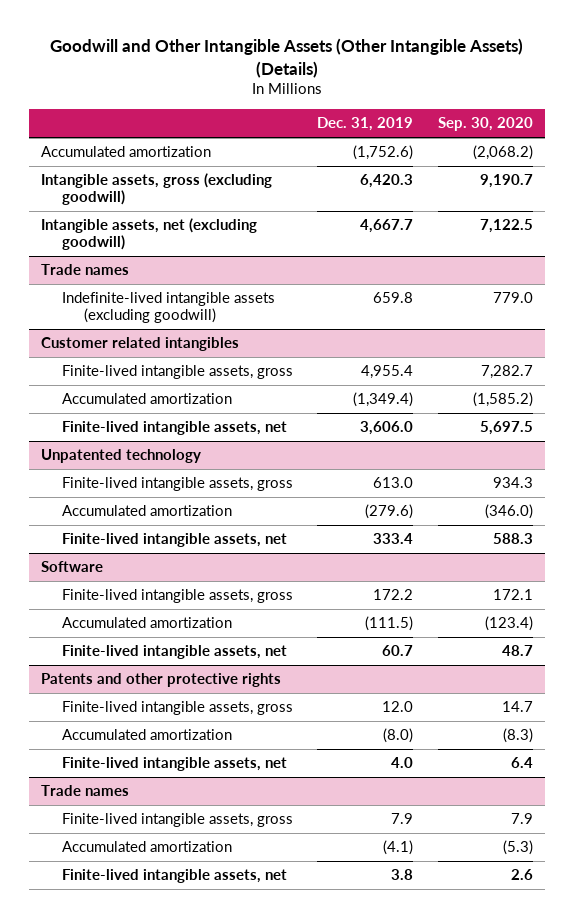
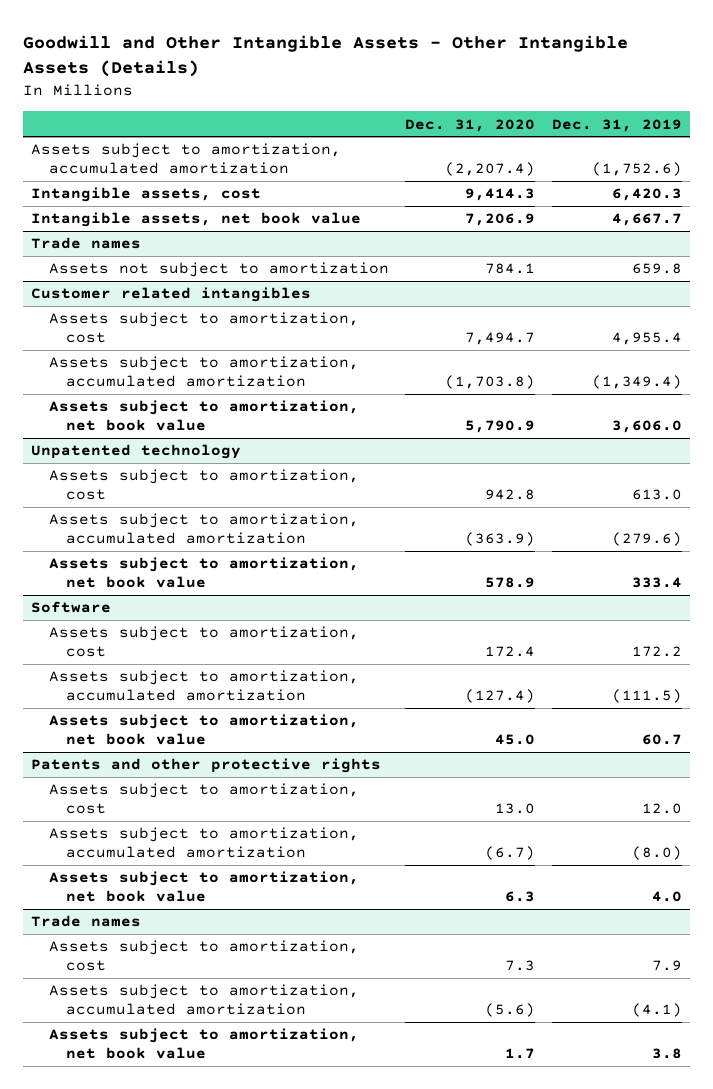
- Goodwill and Other Intangible Assets (Other Intangible Assets) (Details)
+ Goodwill and Other Intangible Assets - Other Intangible Assets (Details)
- | Dec. 31, 2019 | Sep. 30, 2020
+ | Dec. 31, 2020 | Dec. 31, 2019
- Accumulated amortization | (1,752.6) | (2,068.2)
- Intangible assets, gross (excluding goodwill) | 6,420.3 | 9,190.7
- Intangible assets, net (excluding goodwill) | 4,667.7 | 7,122.5
+ Assets subject to amortization, accumulated amortization | (2,207.4) | (1,752.6)
+ Intangible assets, cost | 9,414.3 | 6,420.3
+ Intangible assets, net book value | 7,206.9 | 4,667.7
@ Trade names
- Indefinite-lived intangible assets (excluding goodwill) | 659.8 | 779.0
+ Assets not subject to amortization | 784.1 | 659.8
@ Customer related intangibles
- Finite-lived intangible assets, gross | 4,955.4 | 7,282.7
- Accumulated amortization | (1,349.4) | (1,585.2)
- Finite-lived intangible assets, net | 3,606.0 | 5,697.5
+ Assets subject to amortization, cost | 7,494.7 | 4,955.4
+ Assets subject to amortization, accumulated amortization | (1,703.8) | (1,349.4)
+ Assets subject to amortization, net book value | 5,790.9 | 3,606.0
@ Unpatented technology
- Finite-lived intangible assets, gross | 613.0 | 934.3
- Accumulated amortization | (279.6) | (346.0)
- Finite-lived intangible assets, net | 333.4 | 588.3
+ Assets subject to amortization, cost | 942.8 | 613.0
+ Assets subject to amortization, accumulated amortization | (363.9) | (279.6)
+ Assets subject to amortization, net book value | 578.9 | 333.4
@ Software
- Finite-lived intangible assets, gross | 172.2 | 172.1
- Accumulated amortization | (111.5) | (123.4)
- Finite-lived intangible assets, net | 60.7 | 48.7
+ Assets subject to amortization, cost | 172.4 | 172.2
+ Assets subject to amortization, accumulated amortization | (127.4) | (111.5)
+ Assets subject to amortization, net book value | 45.0 | 60.7
@ Patents and other protective rights
- Finite-lived intangible assets, gross | 12.0 | 14.7
- Accumulated amortization | (8.0) | (8.3)
- Finite-lived intangible assets, net | 4.0 | 6.4
+ Assets subject to amortization, cost | 13.0 | 12.0
+ Assets subject to amortization, accumulated amortization | (6.7) | (8.0)
+ Assets subject to amortization, net book value | 6.3 | 4.0
@ Trade names
- Finite-lived intangible assets, gross | 7.9 | 7.9
- Accumulated amortization | (4.1) | (5.3)
- Finite-lived intangible assets, net | 3.8 | 2.6
+ Assets subject to amortization, cost | 7.3 | 7.9
+ Assets subject to amortization, accumulated amortization | (5.6) | (4.1)
+ Assets subject to amortization, net book value | 1.7 | 3.8

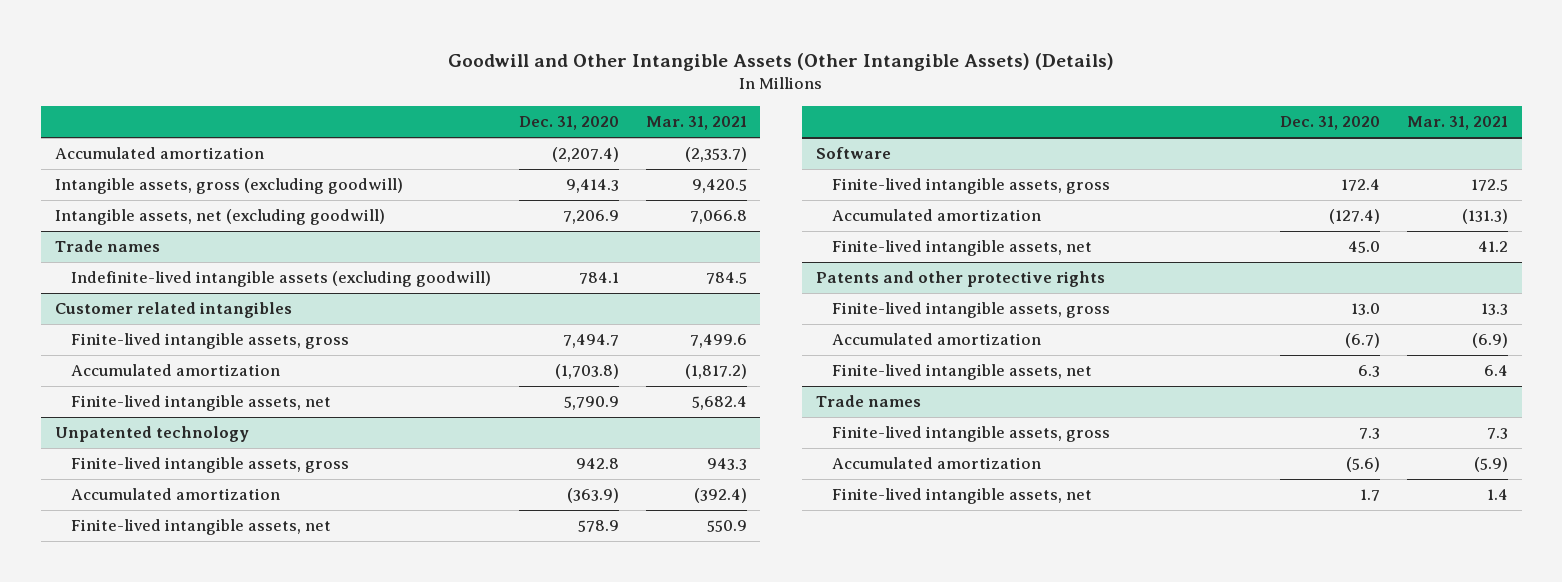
- Goodwill and Other Intangible Assets - Other Intangible Assets (Details)
+ Goodwill and Other Intangible Assets (Other Intangible Assets) (Details)
- | Dec. 31, 2020 | Dec. 31, 2019
+ | Dec. 31, 2020 | Mar. 31, 2021
- Assets subject to amortization, accumulated amortization | (2,207.4) | (1,752.6)
- Intangible assets, cost | 9,414.3 | 6,420.3
- Intangible assets, net book value | 7,206.9 | 4,667.7
+ Accumulated amortization | (2,207.4) | (2,353.7)
+ Intangible assets, gross (excluding goodwill) | 9,414.3 | 9,420.5
+ Intangible assets, net (excluding goodwill) | 7,206.9 | 7,066.8
@ Trade names
- Assets not subject to amortization | 784.1 | 659.8
+ Indefinite-lived intangible assets (excluding goodwill) | 784.1 | 784.5
@ Customer related intangibles
- Assets subject to amortization, cost | 7,494.7 | 4,955.4
- Assets subject to amortization, accumulated amortization | (1,703.8) | (1,349.4)
- Assets subject to amortization, net book value | 5,790.9 | 3,606.0
+ Finite-lived intangible assets, gross | 7,494.7 | 7,499.6
+ Accumulated amortization | (1,703.8) | (1,817.2)
+ Finite-lived intangible assets, net | 5,790.9 | 5,682.4
@ Unpatented technology
- Assets subject to amortization, cost | 942.8 | 613.0
- Assets subject to amortization, accumulated amortization | (363.9) | (279.6)
- Assets subject to amortization, net book value | 578.9 | 333.4
+ Finite-lived intangible assets, gross | 942.8 | 943.3
+ Accumulated amortization | (363.9) | (392.4)
+ Finite-lived intangible assets, net | 578.9 | 550.9
@ Software
- Assets subject to amortization, cost | 172.4 | 172.2
- Assets subject to amortization, accumulated amortization | (127.4) | (111.5)
- Assets subject to amortization, net book value | 45.0 | 60.7
+ Finite-lived intangible assets, gross | 172.4 | 172.5
+ Accumulated amortization | (127.4) | (131.3)
+ Finite-lived intangible assets, net | 45.0 | 41.2
@ Patents and other protective rights
- Assets subject to amortization, cost | 13.0 | 12.0
- Assets subject to amortization, accumulated amortization | (6.7) | (8.0)
- Assets subject to amortization, net book value | 6.3 | 4.0
+ Finite-lived intangible assets, gross | 13.0 | 13.3
+ Accumulated amortization | (6.7) | (6.9)
+ Finite-lived intangible assets, net | 6.3 | 6.4
@ Trade names
- Assets subject to amortization, cost | 7.3 | 7.9
- Assets subject to amortization, accumulated amortization | (5.6) | (4.1)
- Assets subject to amortization, net book value | 1.7 | 3.8
+ Finite-lived intangible assets, gross | 7.3 | 7.3
+ Accumulated amortization | (5.6) | (5.9)
+ Finite-lived intangible assets, net | 1.7 | 1.4

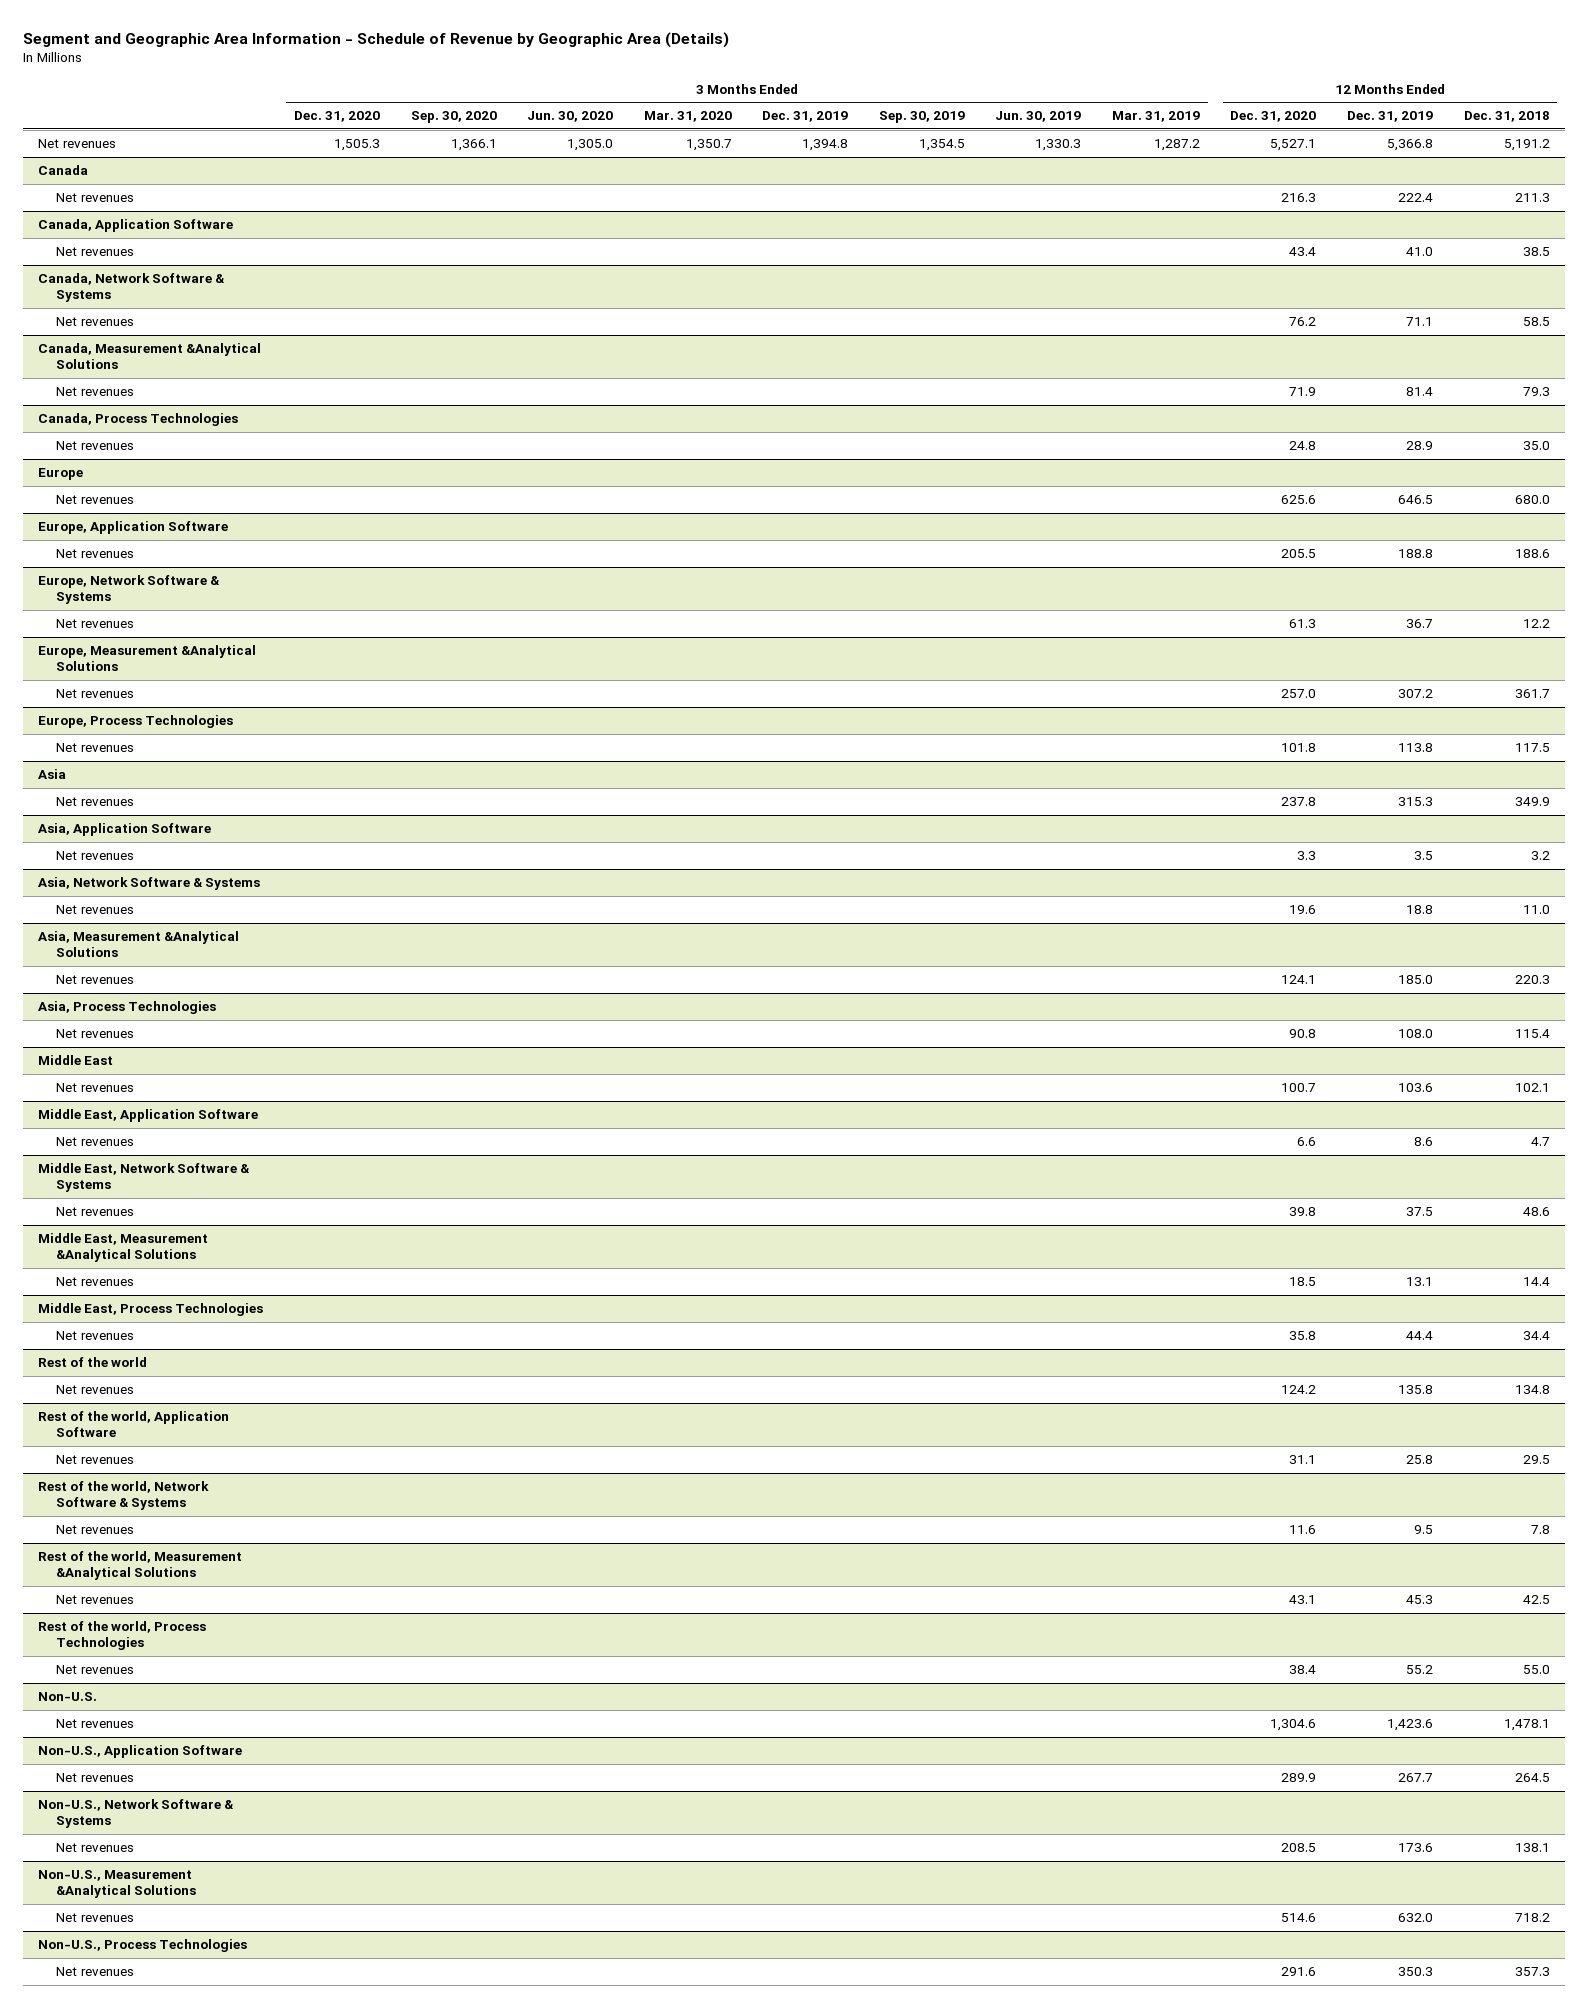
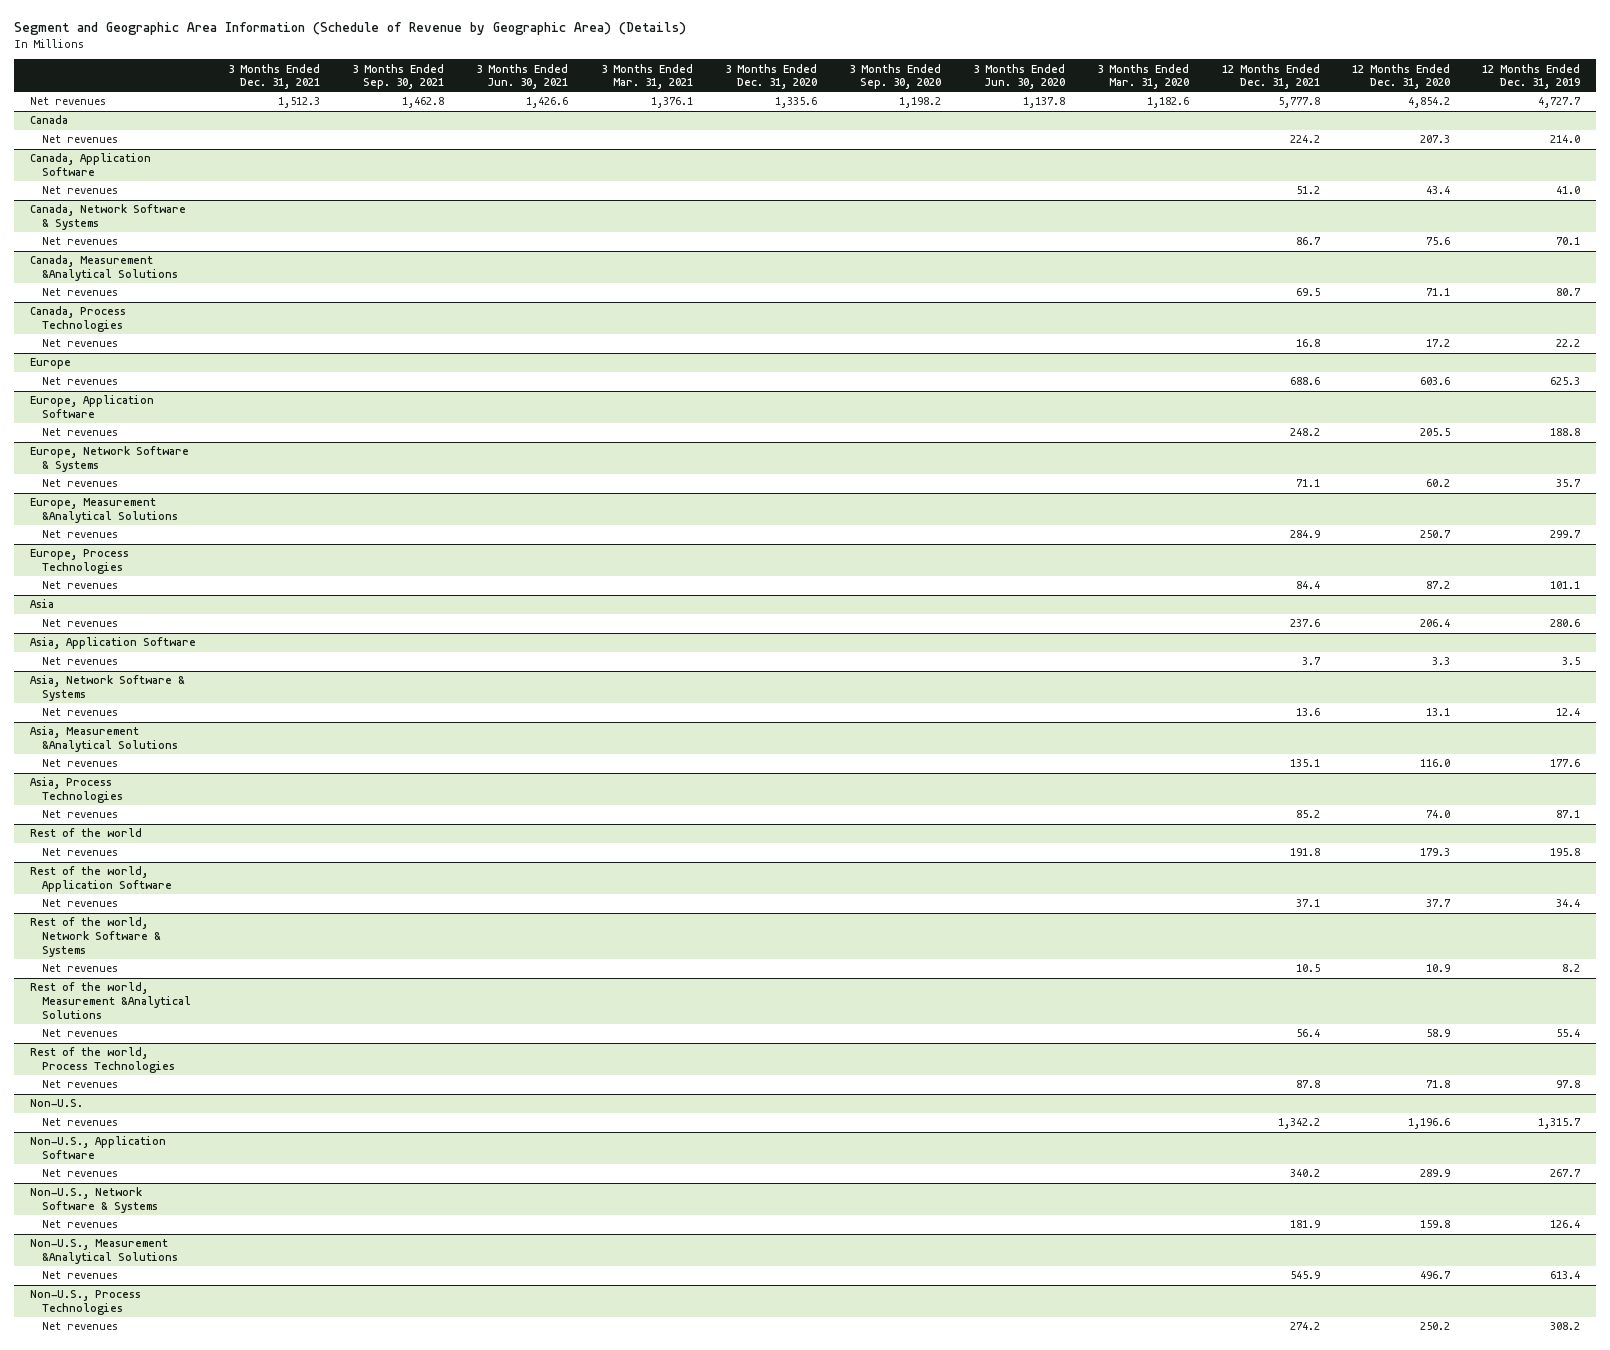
- Segment and Geographic Area Information - Schedule of Revenue by Geographic Area (Details)
+ Segment and Geographic Area Information (Schedule of Revenue by Geographic Area) (Details)
- | 3 Months Ended Dec. 31, 2020 | 3 Months Ended Sep. 30, 2020 | 3 Months Ended Jun. 30, 2020 | 3 Months Ended Mar. 31, 2020 | 3 Months Ended Dec. 31, 2019 | 3 Months Ended Sep. 30, 2019 | 3 Months Ended Jun. 30, 2019 | 3 Months Ended Mar. 31, 2019 | 12 Months Ended Dec. 31, 2020 | 12 Months Ended Dec. 31, 2019 | 12 Months Ended Dec. 31, 2018
+ | 3 Months Ended Dec. 31, 2021 | 3 Months Ended Sep. 30, 2021 | 3 Months Ended Jun. 30, 2021 | 3 Months Ended Mar. 31, 2021 | 3 Months Ended Dec. 31, 2020 | 3 Months Ended Sep. 30, 2020 | 3 Months Ended Jun. 30, 2020 | 3 Months Ended Mar. 31, 2020 | 12 Months Ended Dec. 31, 2021 | 12 Months Ended Dec. 31, 2020 | 12 Months Ended Dec. 31, 2019
- Net revenues | 1,505.3 | 1,366.1 | 1,305.0 | 1,350.7 | 1,394.8 | 1,354.5 | 1,330.3 | 1,287.2 | 5,527.1 | 5,366.8 | 5,191.2
+ Net revenues | 1,512.3 | 1,462.8 | 1,426.6 | 1,376.1 | 1,335.6 | 1,198.2 | 1,137.8 | 1,182.6 | 5,777.8 | 4,854.2 | 4,727.7
@ Canada
- Net revenues | | | | | | | | | 216.3 | 222.4 | 211.3
+ Net revenues | | | | | | | | | 224.2 | 207.3 | 214.0
@ Canada, Network Software & Systems
- Net revenues | | | | | | | | | 76.2 | 71.1 | 58.5
+ Net revenues | | | | | | | | | 86.7 | 75.6 | 70.1
@ Canada, Measurement &Analytical Solutions
- Net revenues | | | | | | | | | 71.9 | 81.4 | 79.3
+ Net revenues | | | | | | | | | 69.5 | 71.1 | 80.7
@ Canada, Process Technologies
- Net revenues | | | | | | | | | 24.8 | 28.9 | 35.0
+ Net revenues | | | | | | | | | 16.8 | 17.2 | 22.2
@ Europe
- Net revenues | | | | | | | | | 625.6 | 646.5 | 680.0
+ Net revenues | | | | | | | | | 688.6 | 603.6 | 625.3
@ Europe, Network Software & Systems
- Net revenues | | | | | | | | | 61.3 | 36.7 | 12.2
+ Net revenues | | | | | | | | | 71.1 | 60.2 | 35.7
@ Europe, Measurement &Analytical Solutions
- Net revenues | | | | | | | | | 257.0 | 307.2 | 361.7
+ Net revenues | | | | | | | | | 284.9 | 250.7 | 299.7
@ Europe, Process Technologies
- Net revenues | | | | | | | | | 101.8 | 113.8 | 117.5
+ Net revenues | | | | | | | | | 84.4 | 87.2 | 101.1
@ Asia
- Net revenues | | | | | | | | | 237.8 | 315.3 | 349.9
+ Net revenues | | | | | | | | | 237.6 | 206.4 | 280.6
@ Asia, Network Software & Systems
- Net revenues | | | | | | | | | 19.6 | 18.8 | 11.0
+ Net revenues | | | | | | | | | 13.6 | 13.1 | 12.4
@ Asia, Measurement &Analytical Solutions
- Net revenues | | | | | | | | | 124.1 | 185.0 | 220.3
+ Net revenues | | | | | | | | | 135.1 | 116.0 | 177.6
@ Asia, Process Technologies
- Net revenues | | | | | | | | | 90.8 | 108.0 | 115.4
- Middle East
- Net revenues | | | | | | | | | 100.7 | 103.6 | 102.1
- Middle East, Application Software
- Net revenues | | | | | | | | | 6.6 | 8.6 | 4.7
- Middle East, Network Software & Systems
- Net revenues | | | | | | | | | 39.8 | 37.5 | 48.6
- Middle East, Measurement &Analytical Solutions
- Net revenues | | | | | | | | | 18.5 | 13.1 | 14.4
- Middle East, Process Technologies
- Net revenues | | | | | | | | | 35.8 | 44.4 | 34.4
@ Asia, Process Technologies
+ Net revenues | | | | | | | | | 85.2 | 74.0 | 87.1
@ Rest of the world
- Net revenues | | | | | | | | | 124.2 | 135.8 | 134.8
+ Net revenues | | | | | | | | | 191.8 | 179.3 | 195.8
@ Rest of the world, Application Software
- Net revenues | | | | | | | | | 31.1 | 25.8 | 29.5
+ Net revenues | | | | | | | | | 37.1 | 37.7 | 34.4
@ Rest of the world, Network Software & Systems
- Net revenues | | | | | | | | | 11.6 | 9.5 | 7.8
+ Net revenues | | | | | | | | | 10.5 | 10.9 | 8.2
@ Rest of the world, Measurement &Analytical Solutions
- Net revenues | | | | | | | | | 43.1 | 45.3 | 42.5
+ Net revenues | | | | | | | | | 56.4 | 58.9 | 55.4
@ Rest of the world, Process Technologies
- Net revenues | | | | | | | | | 38.4 | 55.2 | 55.0
+ Net revenues | | | | | | | | | 87.8 | 71.8 | 97.8
@ Non-U.S.
- Net revenues | | | | | | | | | 1,304.6 | 1,423.6 | 1,478.1
+ Net revenues | | | | | | | | | 1,342.2 | 1,196.6 | 1,315.7
@ Non-U.S., Network Software & Systems
- Net revenues | | | | | | | | | 208.5 | 173.6 | 138.1
+ Net revenues | | | | | | | | | 181.9 | 159.8 | 126.4
@ Non-U.S., Measurement &Analytical Solutions
- Net revenues | | | | | | | | | 514.6 | 632.0 | 718.2
+ Net revenues | | | | | | | | | 545.9 | 496.7 | 613.4
@ Non-U.S., Process Technologies
- Net revenues | | | | | | | | | 291.6 | 350.3 | 357.3
+ Net revenues | | | | | | | | | 274.2 | 250.2 | 308.2

